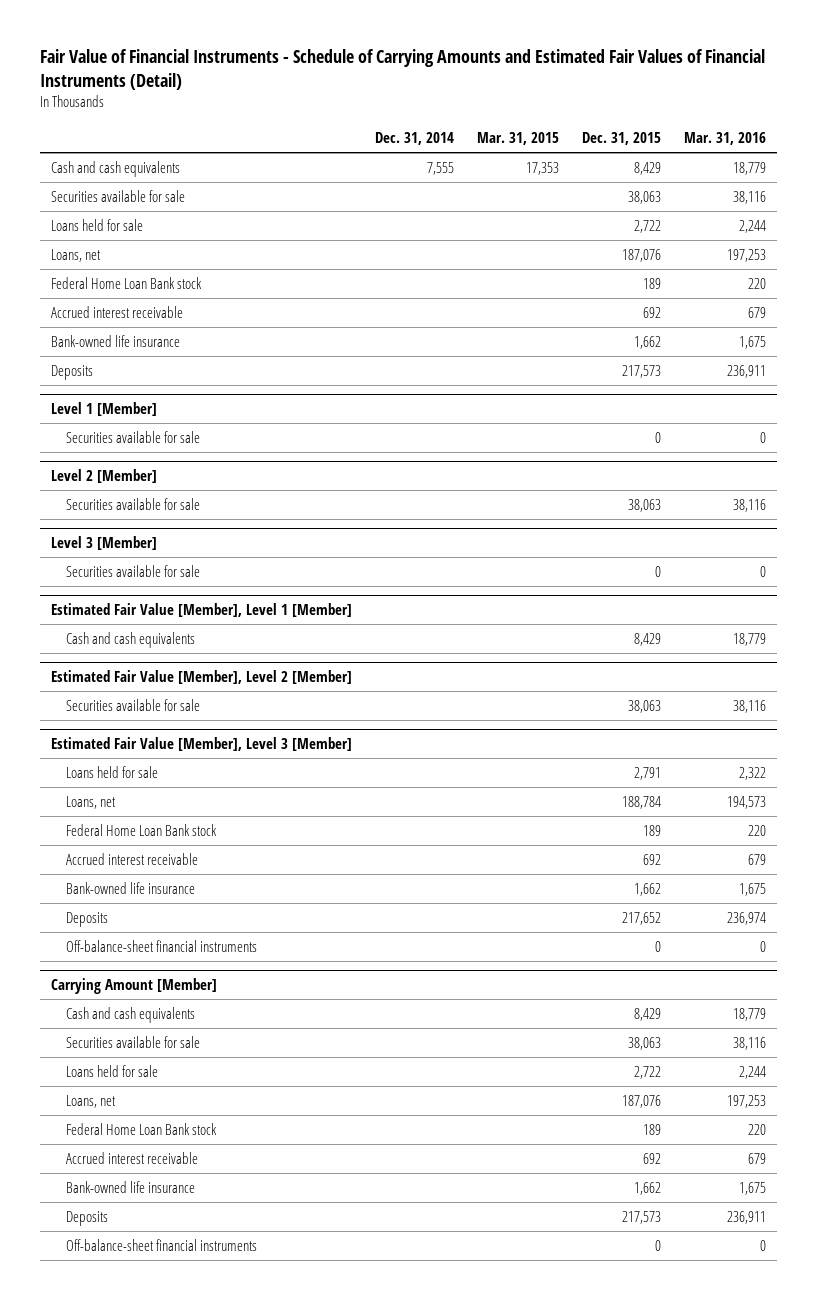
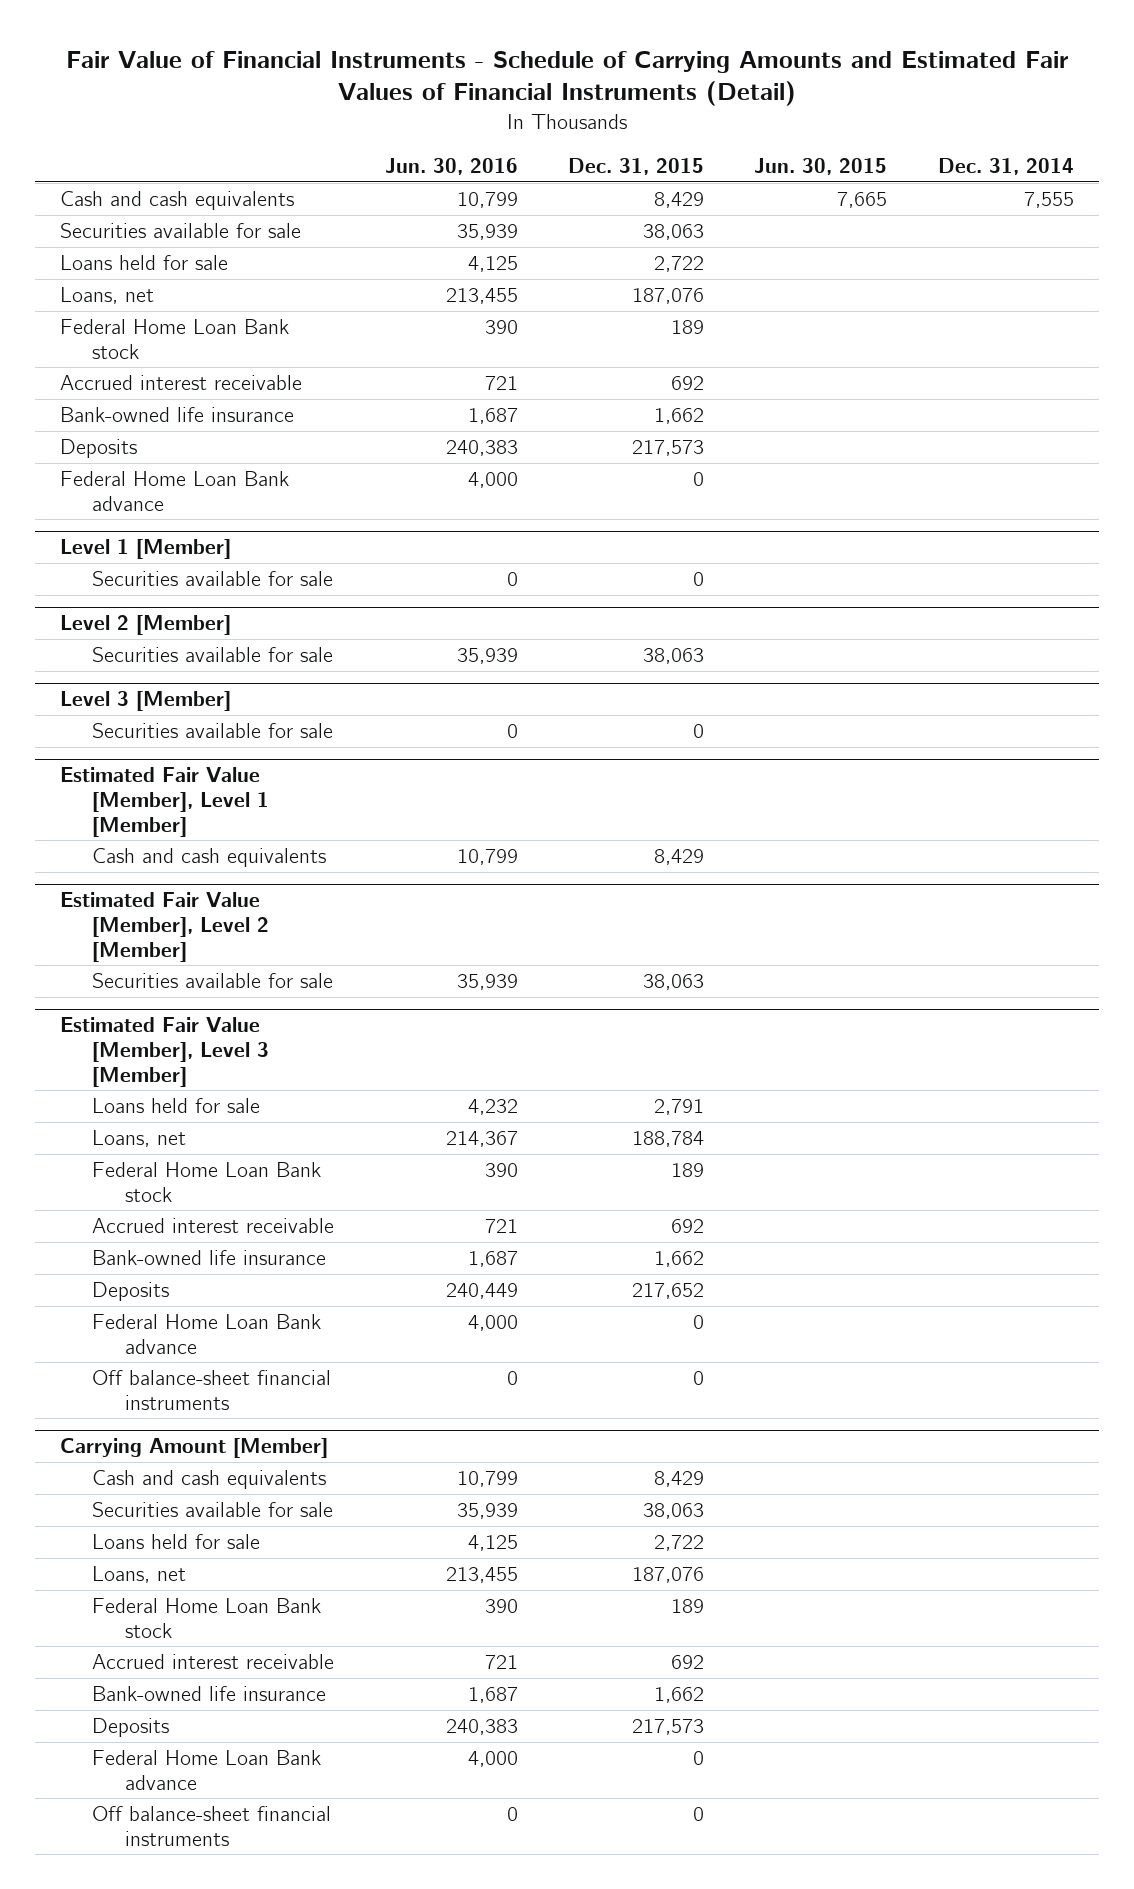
- | Dec. 31, 2014 | Mar. 31, 2015 | Dec. 31, 2015 | Mar. 31, 2016
+ | Jun. 30, 2016 | Dec. 31, 2015 | Jun. 30, 2015 | Dec. 31, 2014
+ Federal Home Loan Bank advance | 4,000 | 0 | |
@ Estimated Fair Value [Member], Level 3 [Member]
- Off-balance-sheet financial instruments | | | 0 | 0
+ Federal Home Loan Bank advance | 4,000 | 0 | |
+ Off balance-sheet financial instruments | 0 | 0 | |
@ Carrying Amount [Member]
- Off-balance-sheet financial instruments | | | 0 | 0
+ Federal Home Loan Bank advance | 4,000 | 0 | |
+ Off balance-sheet financial instruments | 0 | 0 | |

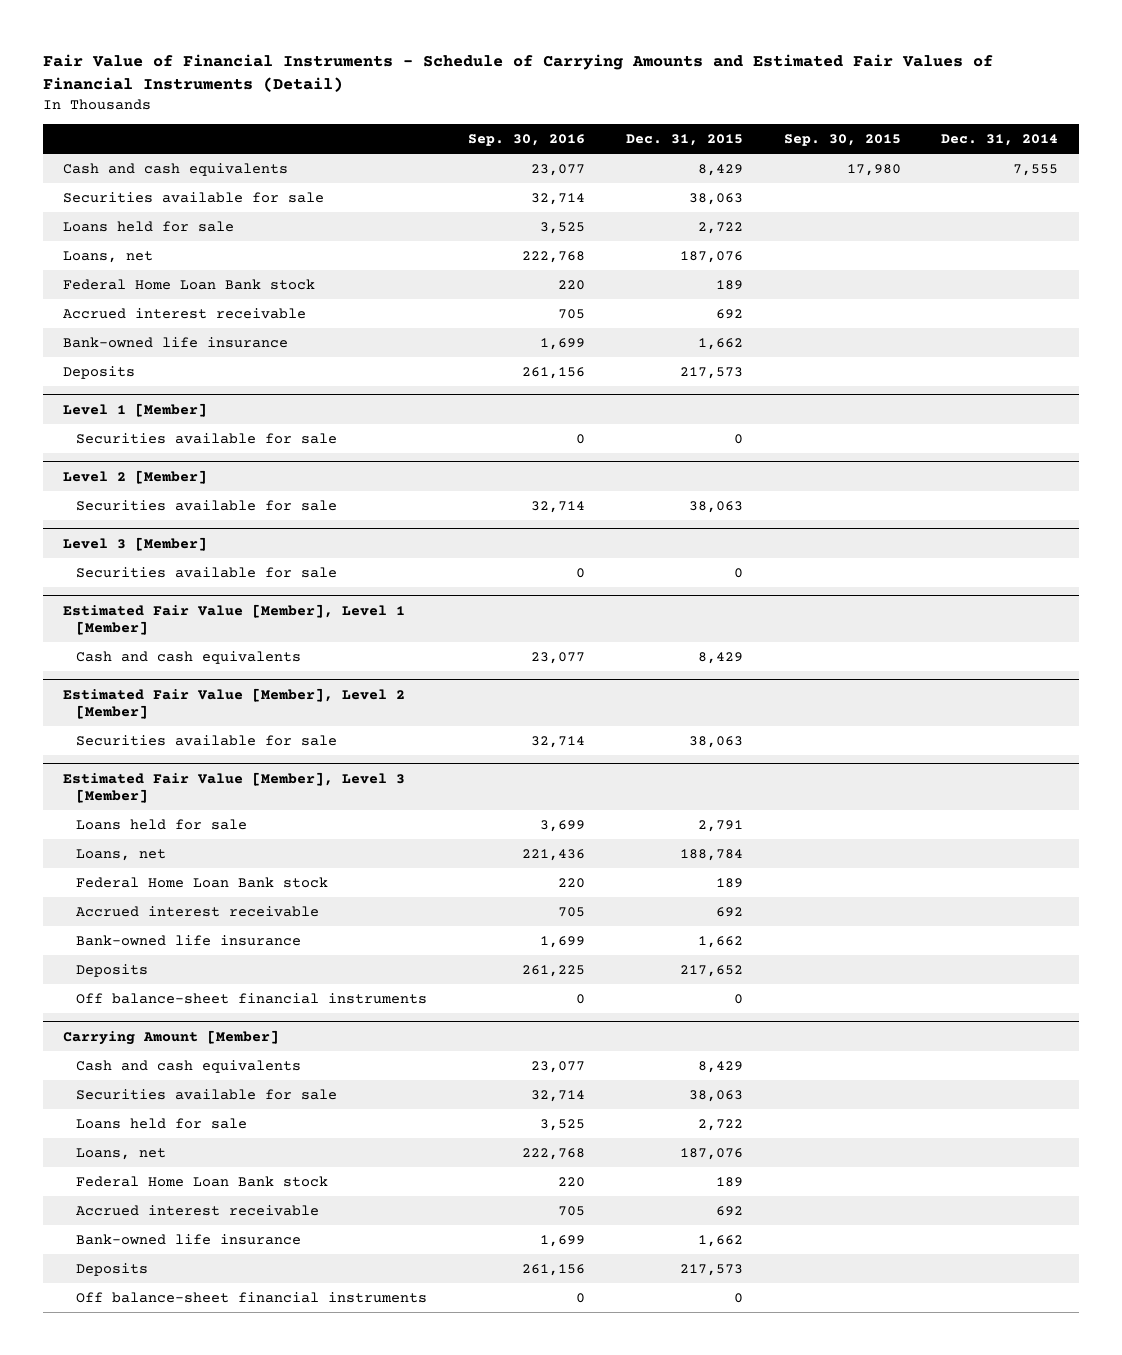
- | Jun. 30, 2016 | Dec. 31, 2015 | Jun. 30, 2015 | Dec. 31, 2014
+ | Sep. 30, 2016 | Dec. 31, 2015 | Sep. 30, 2015 | Dec. 31, 2014
- Federal Home Loan Bank advance | 4,000 | 0 | |
@ Estimated Fair Value [Member], Level 3 [Member]
- Federal Home Loan Bank advance | 4,000 | 0 | |
@ Carrying Amount [Member]
- Federal Home Loan Bank advance | 4,000 | 0 | |

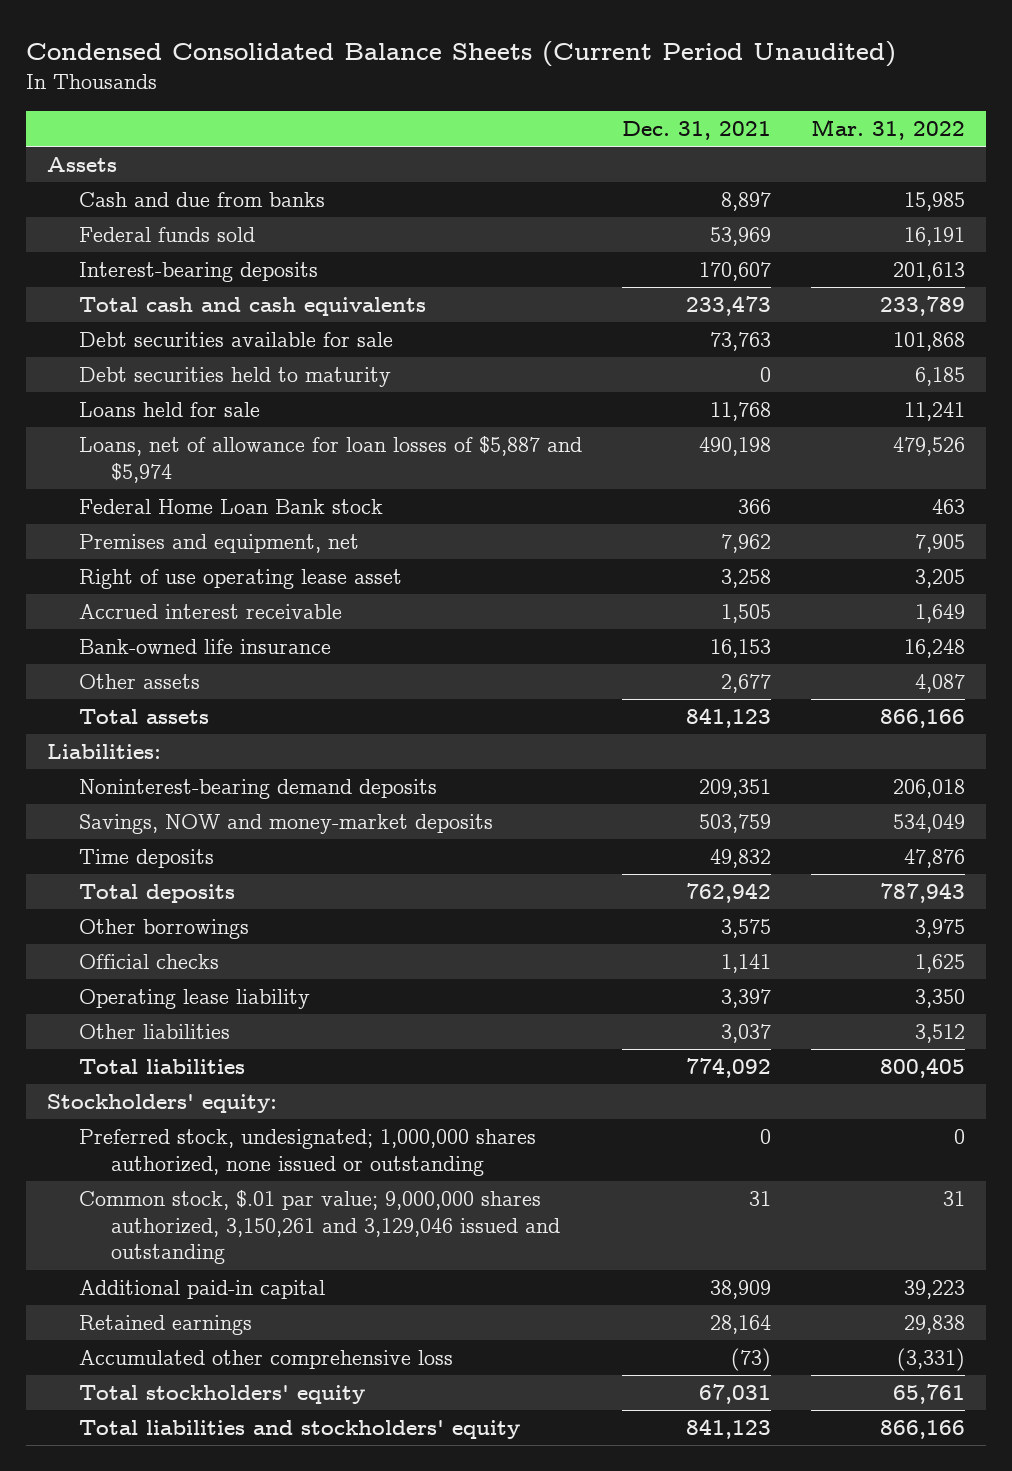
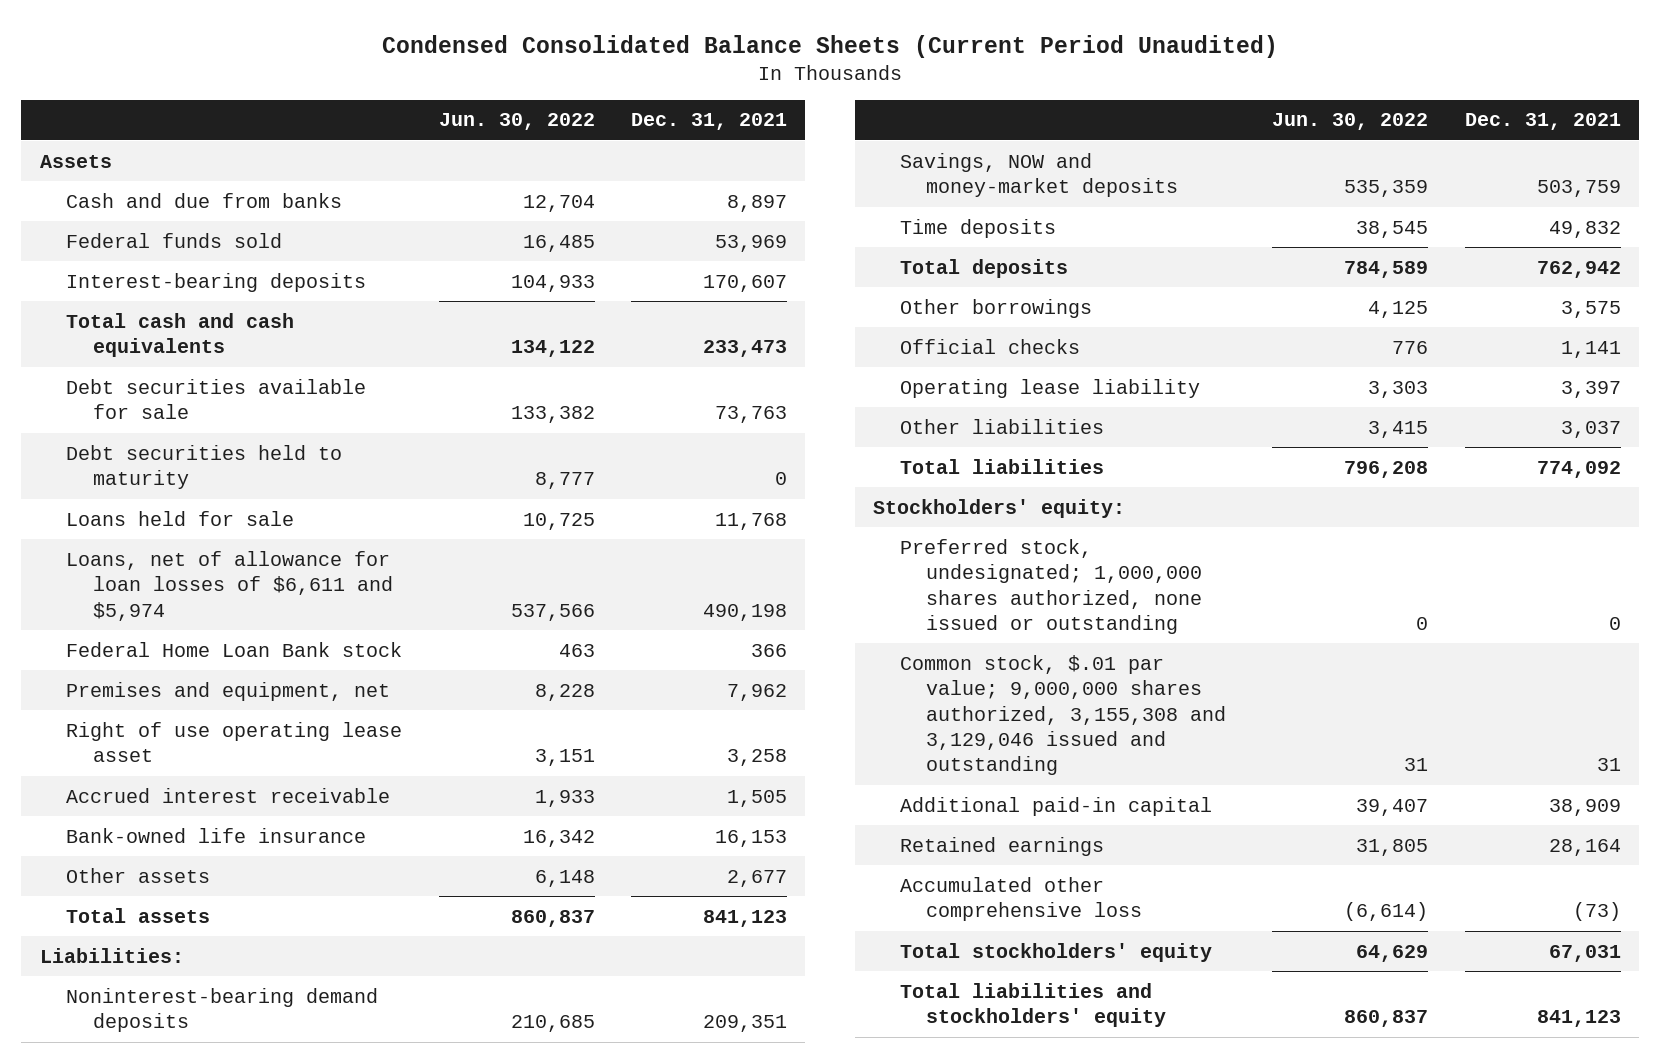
- | Dec. 31, 2021 | Mar. 31, 2022
+ | Jun. 30, 2022 | Dec. 31, 2021
- Loans, net of allowance for loan losses of $5,887 and $5,974 | 490,198 | 479,526
+ Loans, net of allowance for loan losses of $6,611 and $5,974 | 537,566 | 490,198
- Common stock, $.01 par value; 9,000,000 shares authorized, 3,150,261 and 3,129,046 issued and outstanding | 31 | 31
+ Common stock, $.01 par value; 9,000,000 shares authorized, 3,155,308 and 3,129,046 issued and outstanding | 31 | 31

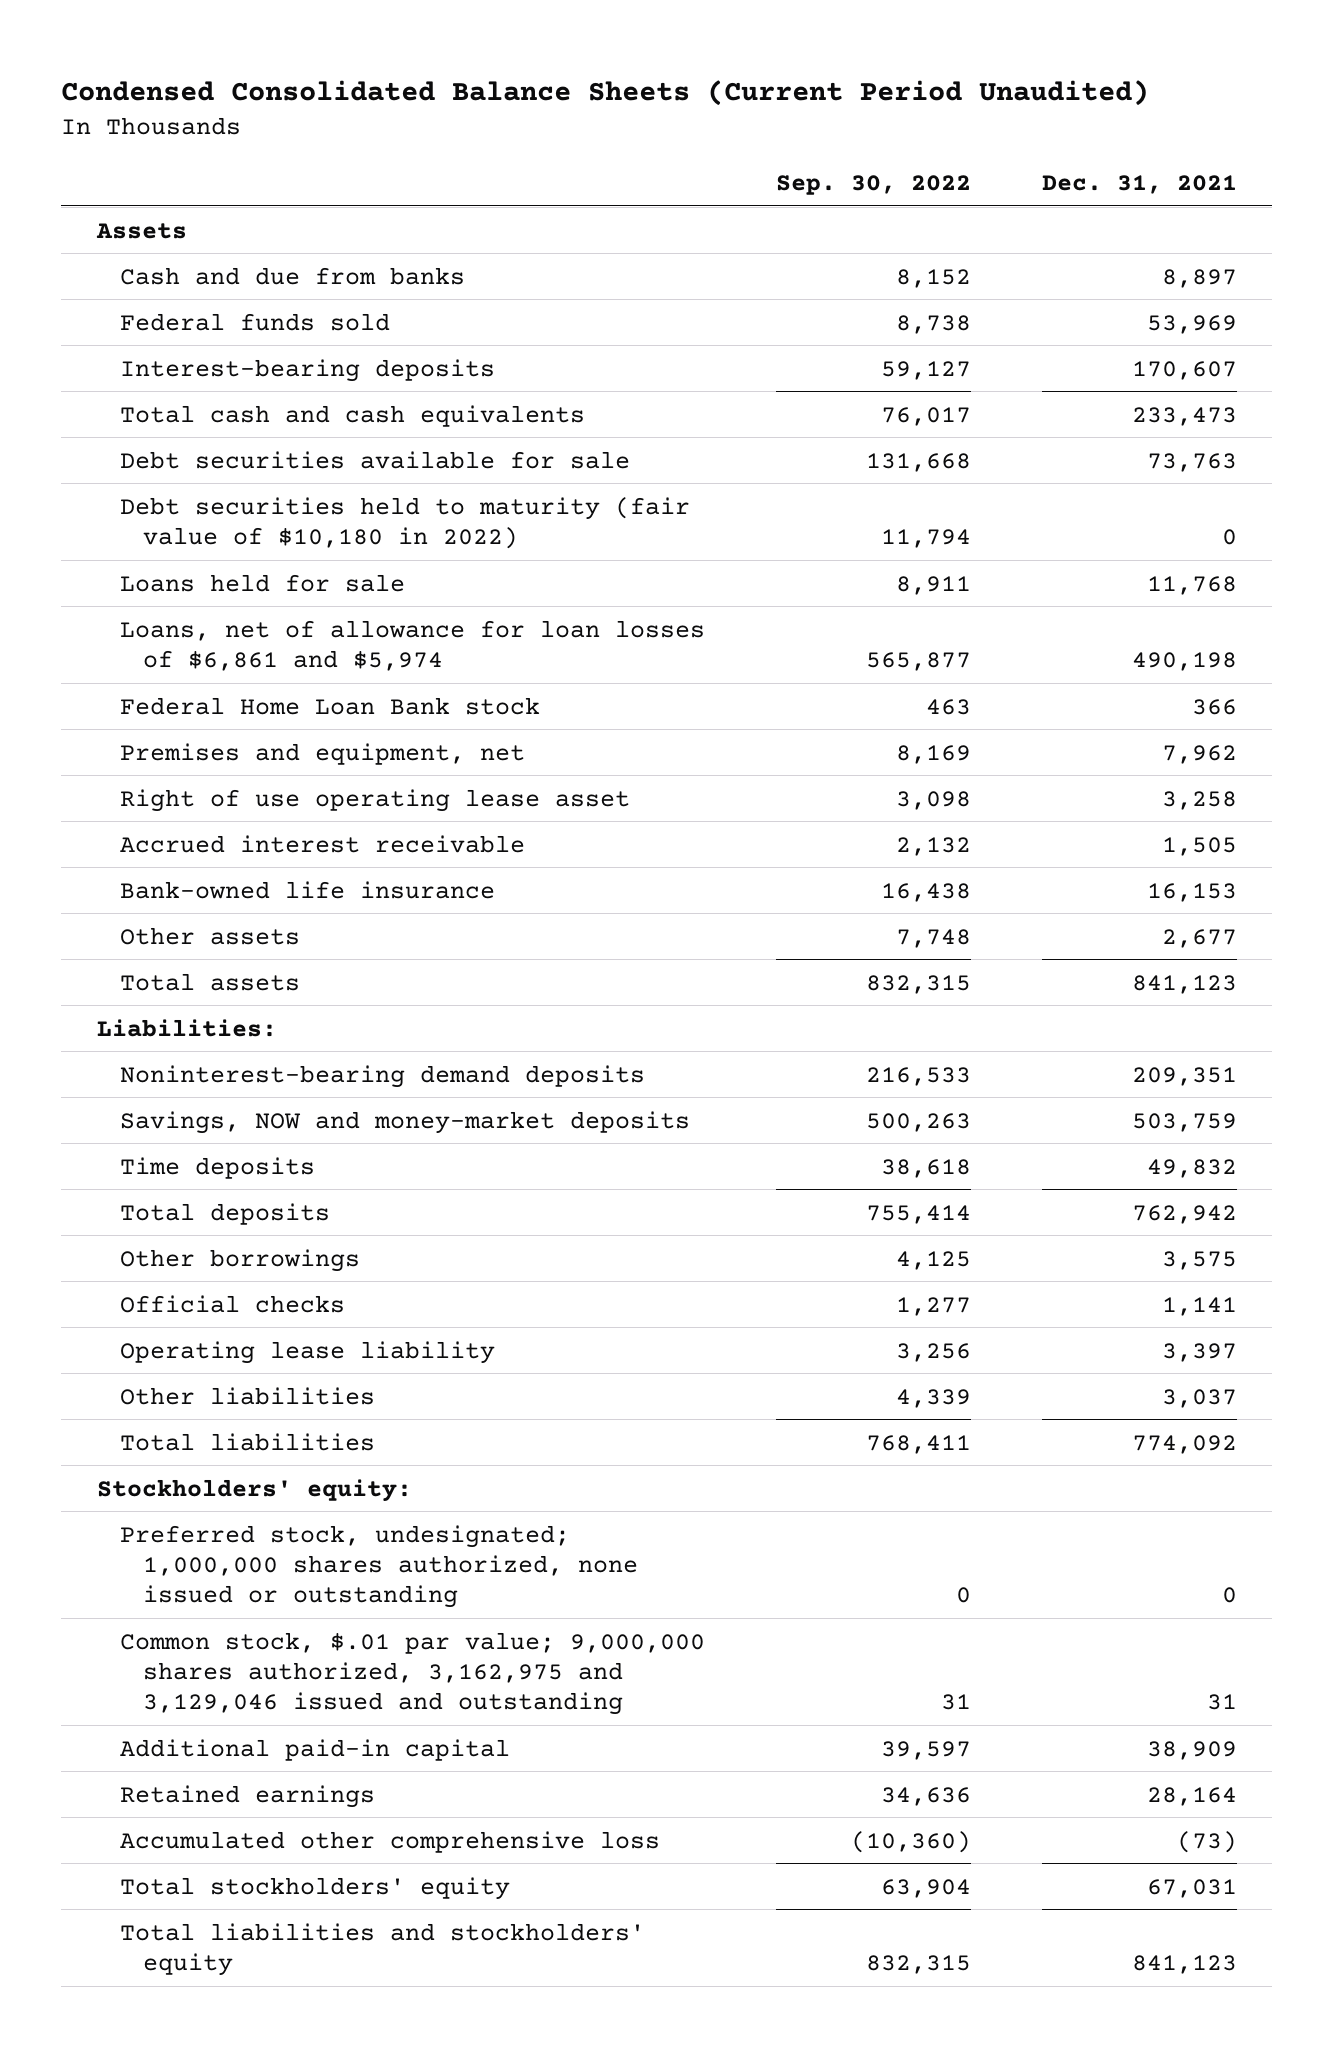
- | Jun. 30, 2022 | Dec. 31, 2021
+ | Sep. 30, 2022 | Dec. 31, 2021
- Debt securities held to maturity | 8,777 | 0
+ Debt securities held to maturity (fair value of $10,180 in 2022) | 11,794 | 0
- Loans, net of allowance for loan losses of $6,611 and $5,974 | 537,566 | 490,198
+ Loans, net of allowance for loan losses of $6,861 and $5,974 | 565,877 | 490,198
- Common stock, $.01 par value; 9,000,000 shares authorized, 3,155,308 and 3,129,046 issued and outstanding | 31 | 31
+ Common stock, $.01 par value; 9,000,000 shares authorized, 3,162,975 and 3,129,046 issued and outstanding | 31 | 31

